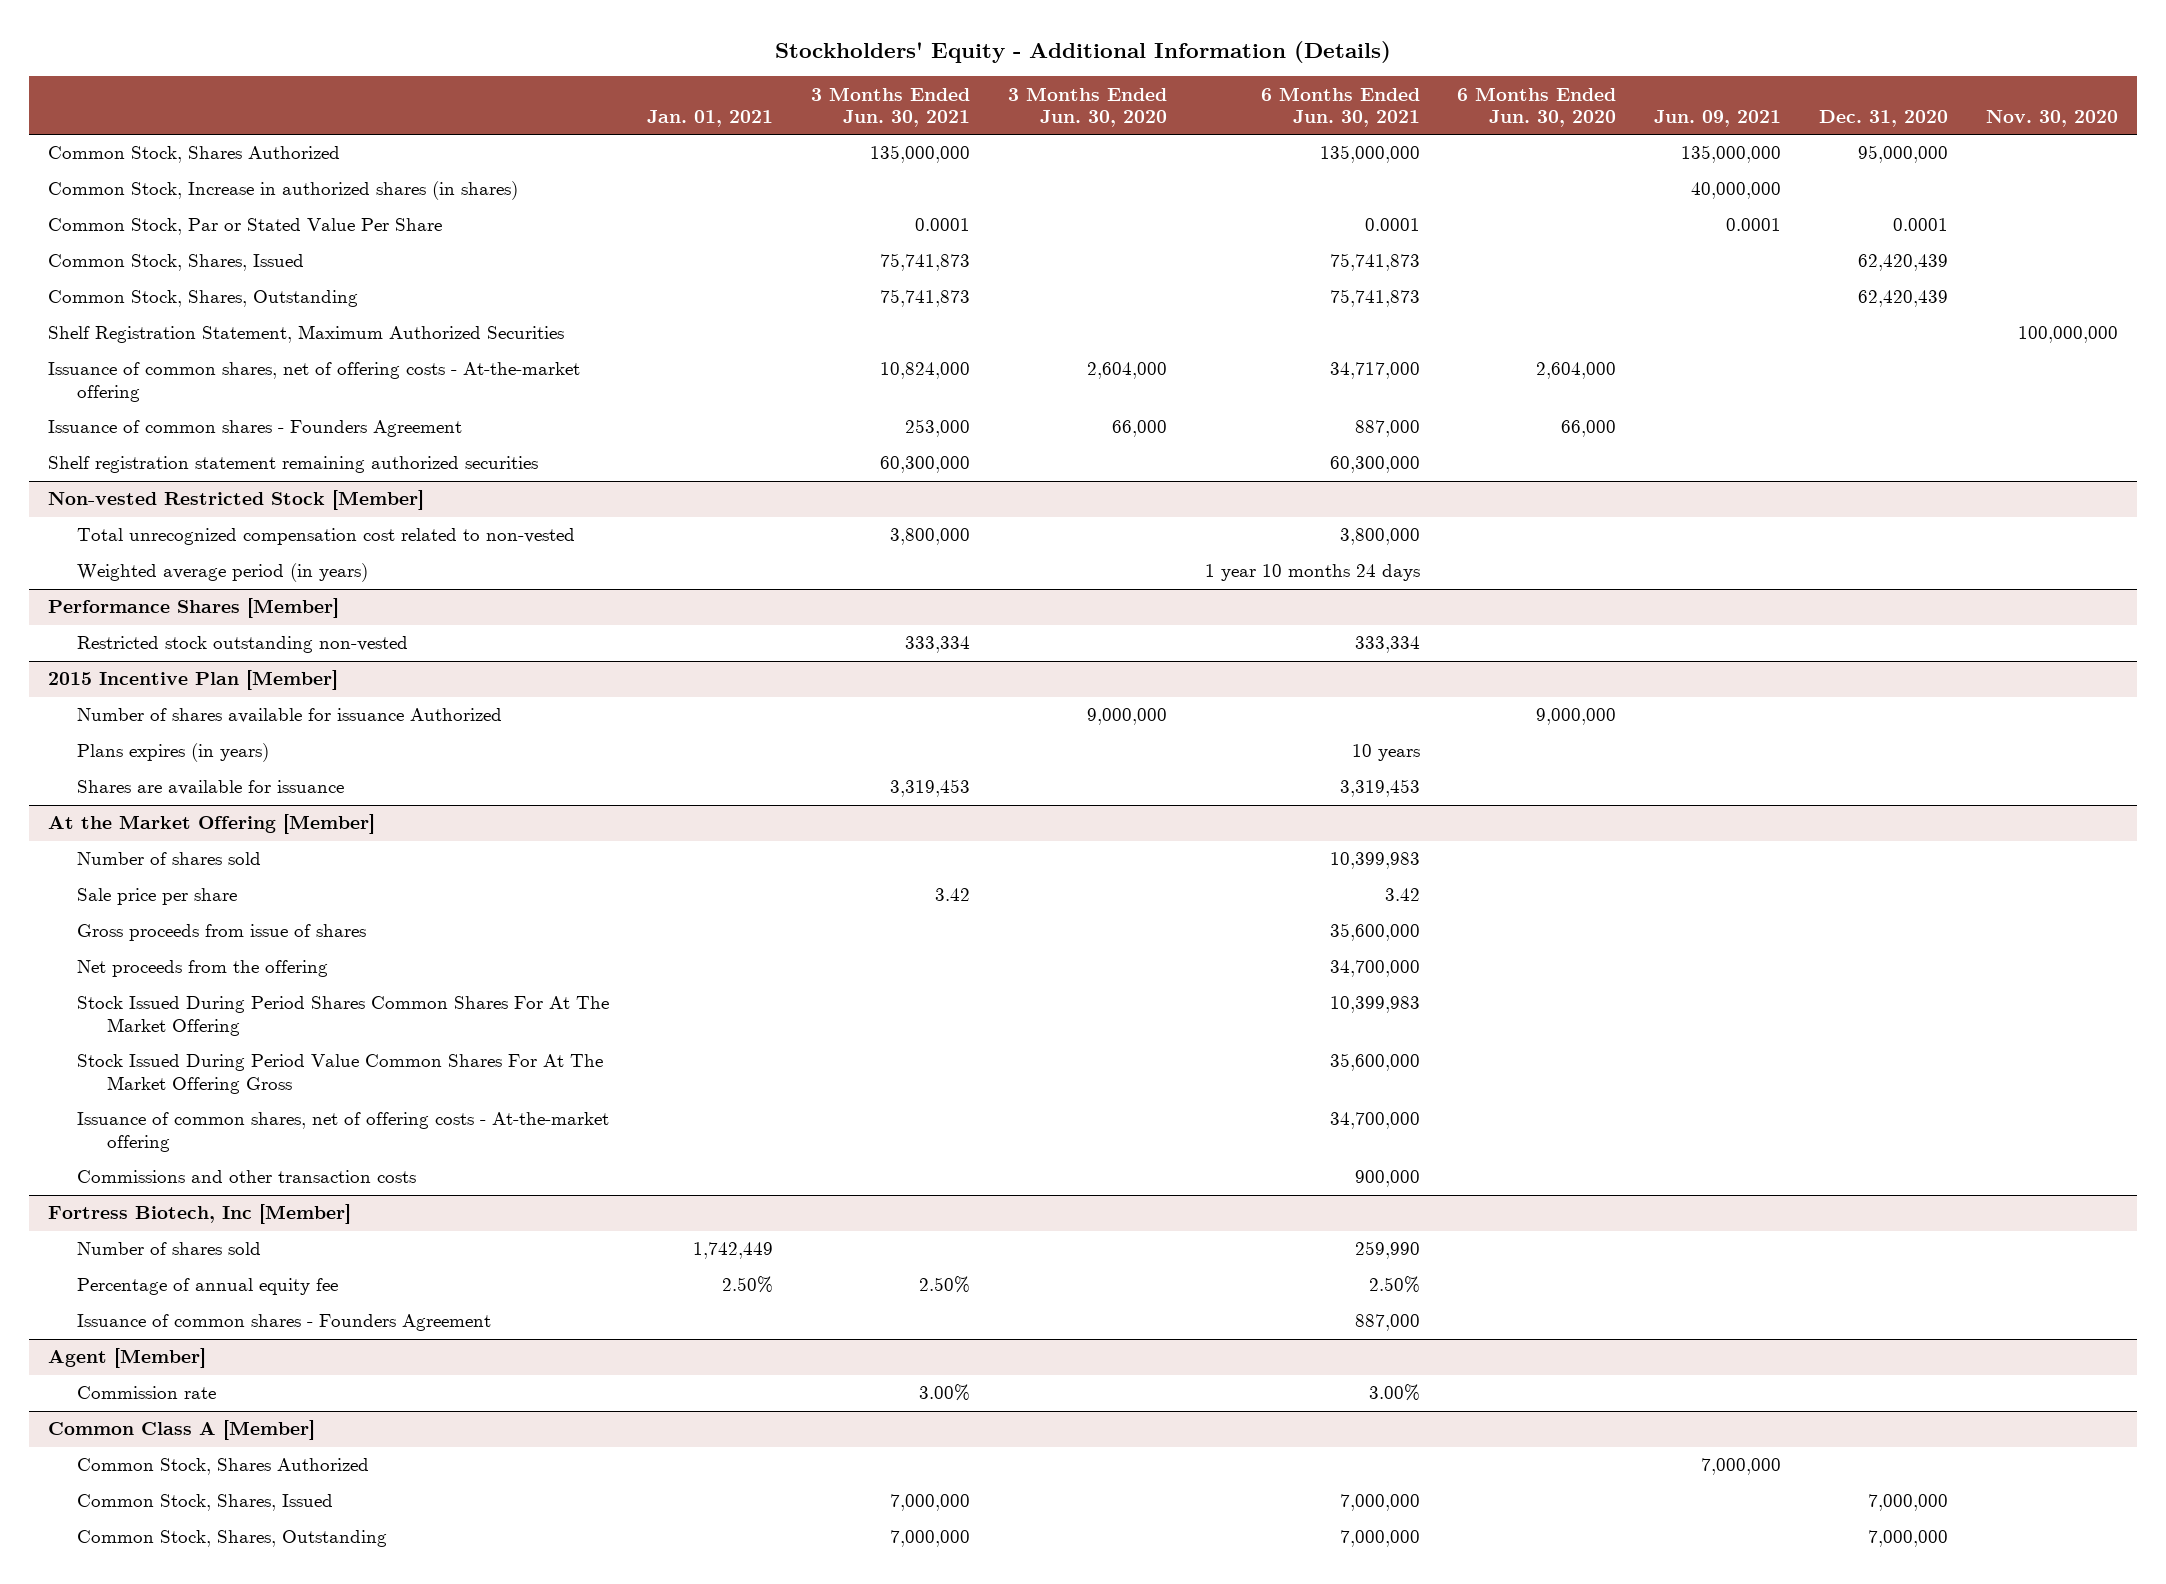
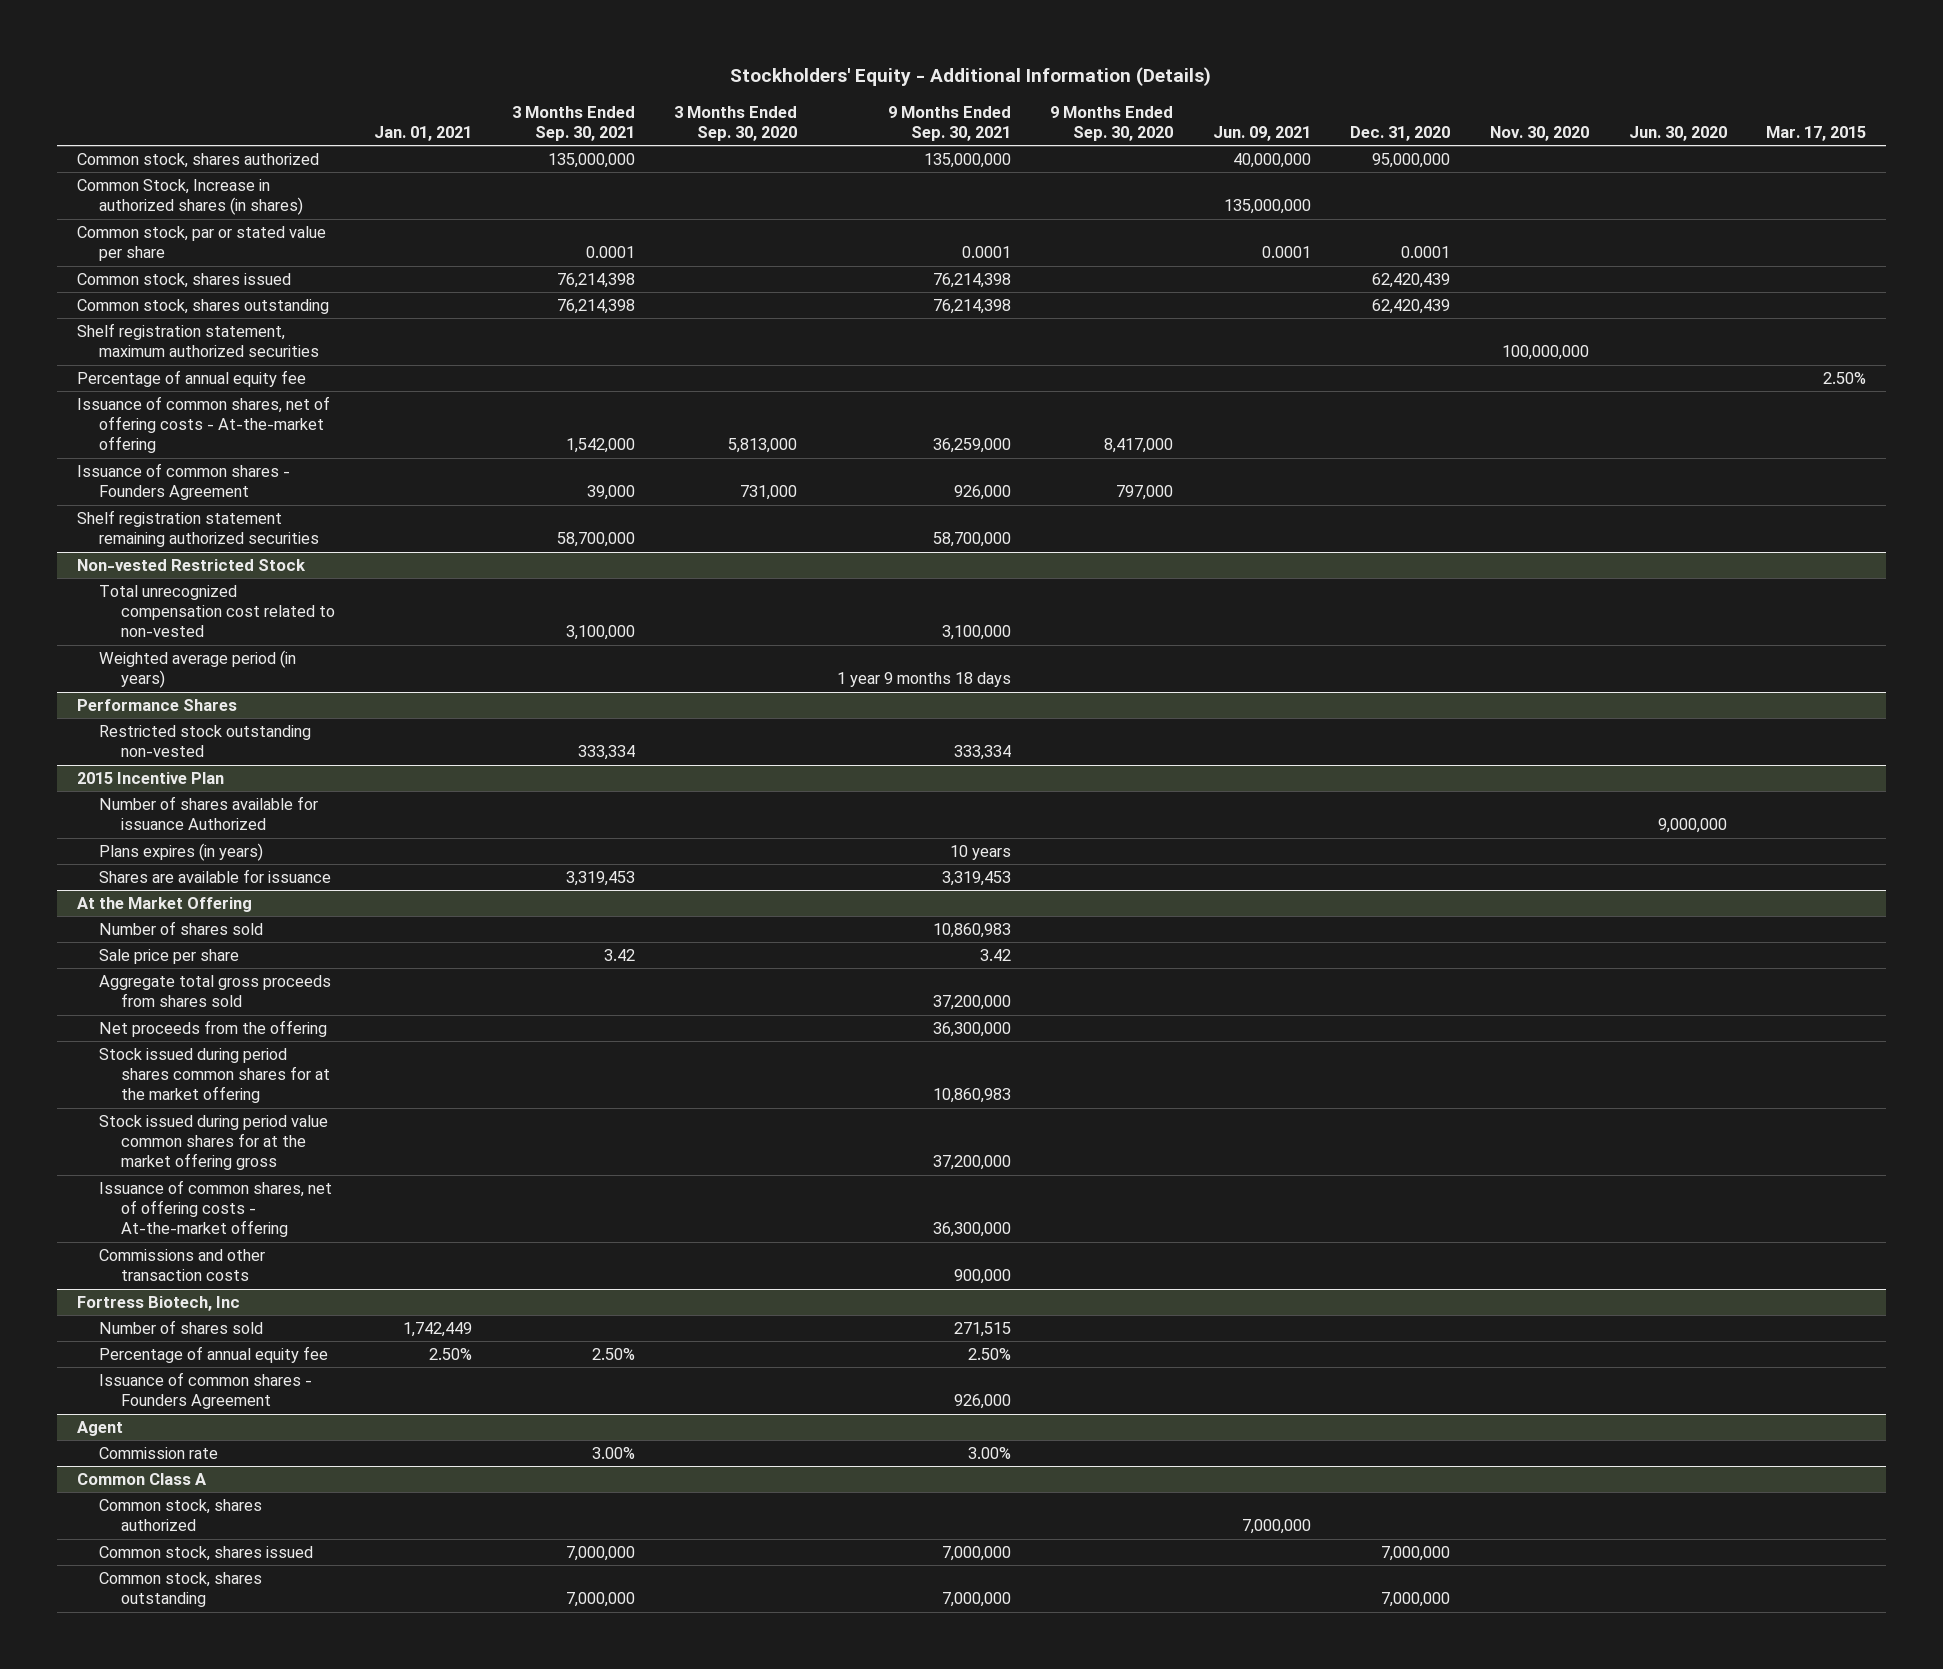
- | Jan. 01, 2021 | 3 Months Ended Jun. 30, 2021 | 3 Months Ended Jun. 30, 2020 | 6 Months Ended Jun. 30, 2021 | 6 Months Ended Jun. 30, 2020 | Jun. 09, 2021 | Dec. 31, 2020 | Nov. 30, 2020
+ | Jan. 01, 2021 | 3 Months Ended Sep. 30, 2021 | 3 Months Ended Sep. 30, 2020 | 9 Months Ended Sep. 30, 2021 | 9 Months Ended Sep. 30, 2020 | Jun. 09, 2021 | Dec. 31, 2020 | Nov. 30, 2020 | Jun. 30, 2020 | Mar. 17, 2015
- Common Stock, Shares Authorized | | 135,000,000 | | 135,000,000 | | 135,000,000 | 95,000,000 |
- Common Stock, Increase in authorized shares (in shares) | | | | | | 40,000,000 | |
- Common Stock, Par or Stated Value Per Share | | 0.0001 | | 0.0001 | | 0.0001 | 0.0001 |
- Common Stock, Shares, Issued | | 75,741,873 | | 75,741,873 | | | 62,420,439 |
- Common Stock, Shares, Outstanding | | 75,741,873 | | 75,741,873 | | | 62,420,439 |
- Shelf Registration Statement, Maximum Authorized Securities | | | | | | | | 100,000,000
+ Common stock, shares authorized | | 135,000,000 | | 135,000,000 | | 40,000,000 | 95,000,000 | | |
+ Common Stock, Increase in authorized shares (in shares) | | | | | | 135,000,000 | | | |
+ Common stock, par or stated value per share | | 0.0001 | | 0.0001 | | 0.0001 | 0.0001 | | |
+ Common stock, shares issued | | 76,214,398 | | 76,214,398 | | | 62,420,439 | | |
+ Common stock, shares outstanding | | 76,214,398 | | 76,214,398 | | | 62,420,439 | | |
+ Shelf registration statement, maximum authorized securities | | | | | | | | 100,000,000 | |
+ Percentage of annual equity fee | | | | | | | | | | 2.50%
- Non-vested Restricted Stock [Member]
+ Non-vested Restricted Stock
- Performance Shares [Member]
+ Performance Shares
- 2015 Incentive Plan [Member]
+ 2015 Incentive Plan
- At the Market Offering [Member]
+ At the Market Offering
- Gross proceeds from issue of shares | | | | 35,600,000 | | | |
+ Aggregate total gross proceeds from shares sold | | | | 37,200,000 | | | | | |
- Stock Issued During Period Shares Common Shares For At The Market Offering | | | | 10,399,983 | | | |
- Stock Issued During Period Value Common Shares For At The Market Offering Gross | | | | 35,600,000 | | | |
+ Stock issued during period shares common shares for at the market offering | | | | 10,860,983 | | | | | |
+ Stock issued during period value common shares for at the market offering gross | | | | 37,200,000 | | | | | |
- Fortress Biotech, Inc [Member]
+ Fortress Biotech, Inc
- Agent [Member]
+ Agent
- Common Class A [Member]
- Common Stock, Shares Authorized | | | | | | 7,000,000 | |
- Common Stock, Shares, Issued | | 7,000,000 | | 7,000,000 | | | 7,000,000 |
- Common Stock, Shares, Outstanding | | 7,000,000 | | 7,000,000 | | | 7,000,000 |
+ Common Class A
+ Common stock, shares authorized | | | | | | 7,000,000 | | | |
+ Common stock, shares issued | | 7,000,000 | | 7,000,000 | | | 7,000,000 | | |
+ Common stock, shares outstanding | | 7,000,000 | | 7,000,000 | | | 7,000,000 | | |

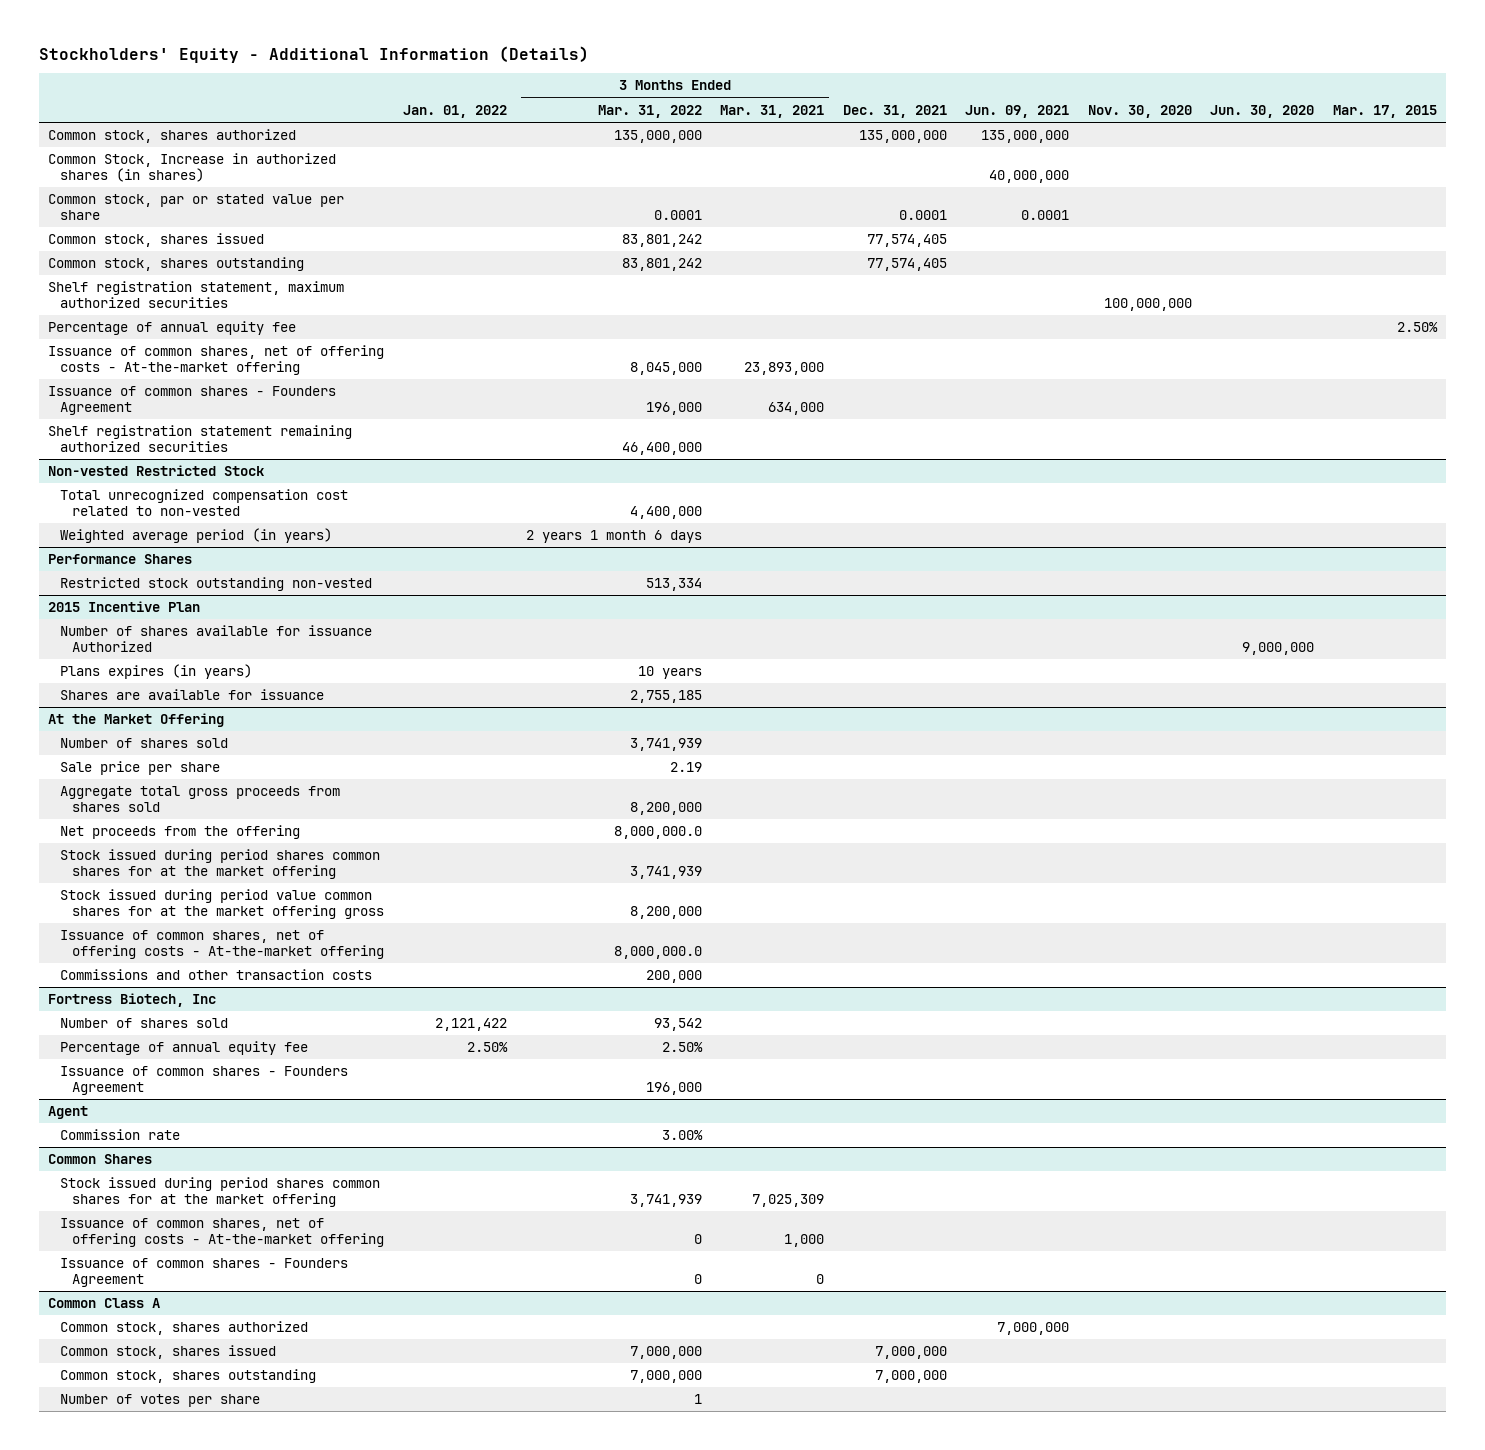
- | Jan. 01, 2021 | 3 Months Ended Sep. 30, 2021 | 3 Months Ended Sep. 30, 2020 | 9 Months Ended Sep. 30, 2021 | 9 Months Ended Sep. 30, 2020 | Jun. 09, 2021 | Dec. 31, 2020 | Nov. 30, 2020 | Jun. 30, 2020 | Mar. 17, 2015
+ | Jan. 01, 2022 | 3 Months Ended Mar. 31, 2022 | 3 Months Ended Mar. 31, 2021 | Dec. 31, 2021 | Jun. 09, 2021 | Nov. 30, 2020 | Jun. 30, 2020 | Mar. 17, 2015
- Common stock, shares authorized | | 135,000,000 | | 135,000,000 | | 40,000,000 | 95,000,000 | | |
- Common Stock, Increase in authorized shares (in shares) | | | | | | 135,000,000 | | | |
+ Common stock, shares authorized | | 135,000,000 | | 135,000,000 | 135,000,000 | | |
+ Common Stock, Increase in authorized shares (in shares) | | | | | 40,000,000 | | |
+ Common Shares
+ Stock issued during period shares common shares for at the market offering | | 3,741,939 | 7,025,309 | | | | |
+ Issuance of common shares, net of offering costs - At-the-market offering | | 0 | 1,000 | | | | |
+ Issuance of common shares - Founders Agreement | | 0 | 0 | | | | |
@ Common Class A
+ Number of votes per share | | 1 | | | | | |

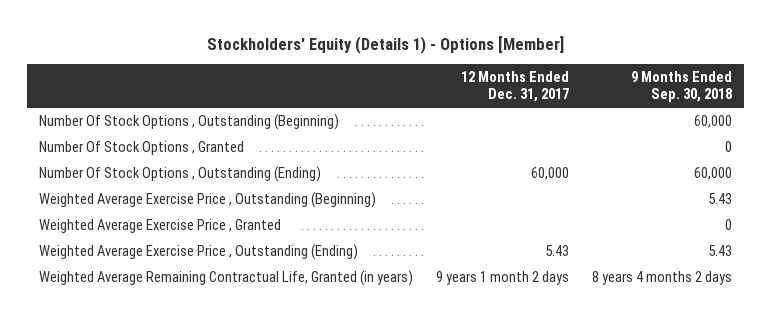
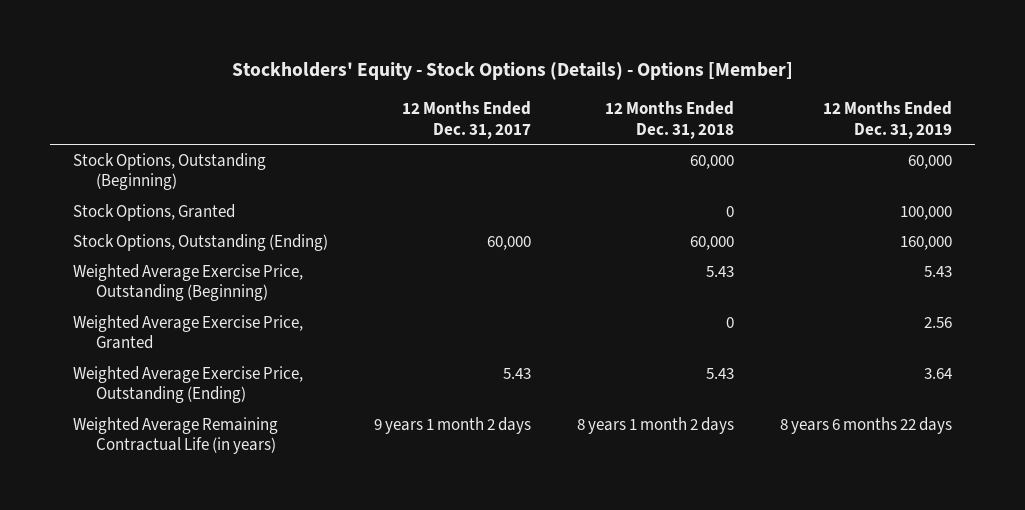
- Stockholders' Equity (Details 1) - Options [Member]
+ Stockholders' Equity - Stock Options (Details) - Options [Member]
- | 12 Months Ended Dec. 31, 2017 | 9 Months Ended Sep. 30, 2018
+ | 12 Months Ended Dec. 31, 2017 | 12 Months Ended Dec. 31, 2018 | 12 Months Ended Dec. 31, 2019
- Number Of Stock Options , Outstanding (Beginning) | | 60,000
- Number Of Stock Options , Granted | | 0
- Number Of Stock Options , Outstanding (Ending) | 60,000 | 60,000
- Weighted Average Exercise Price , Outstanding (Beginning) | | 5.43
- Weighted Average Exercise Price , Granted | | 0
- Weighted Average Exercise Price , Outstanding (Ending) | 5.43 | 5.43
- Weighted Average Remaining Contractual Life, Granted (in years) | 9 years 1 month 2 days | 8 years 4 months 2 days
+ Stock Options, Outstanding (Beginning) | | 60,000 | 60,000
+ Stock Options, Granted | | 0 | 100,000
+ Stock Options, Outstanding (Ending) | 60,000 | 60,000 | 160,000
+ Weighted Average Exercise Price, Outstanding (Beginning) | | 5.43 | 5.43
+ Weighted Average Exercise Price, Granted | | 0 | 2.56
+ Weighted Average Exercise Price, Outstanding (Ending) | 5.43 | 5.43 | 3.64
+ Weighted Average Remaining Contractual Life (in years) | 9 years 1 month 2 days | 8 years 1 month 2 days | 8 years 6 months 22 days

